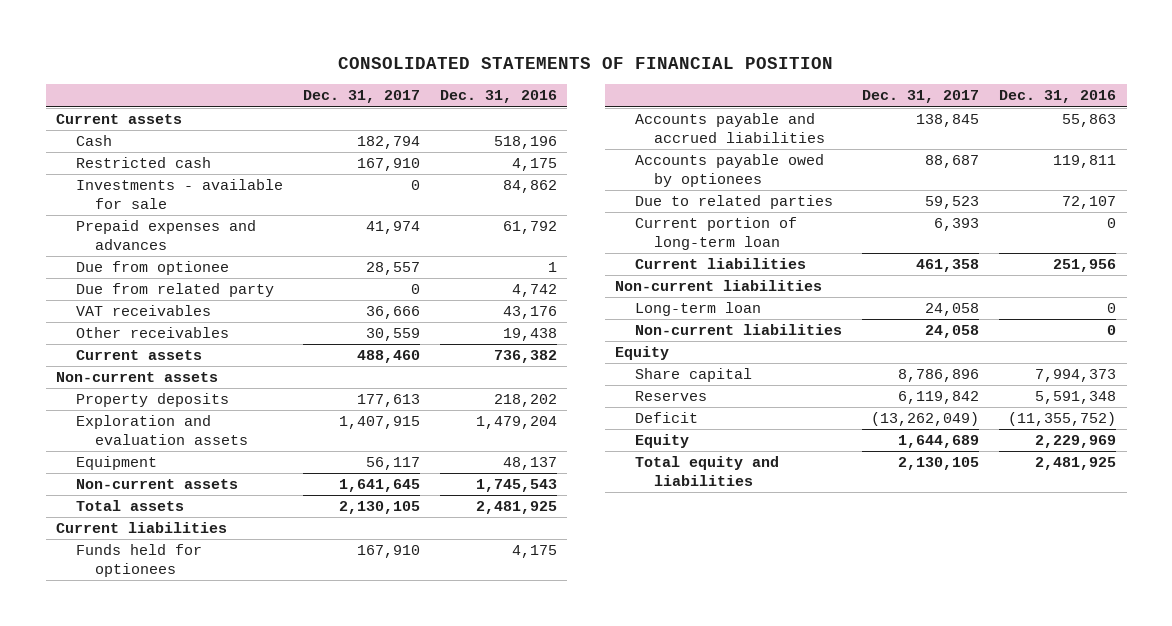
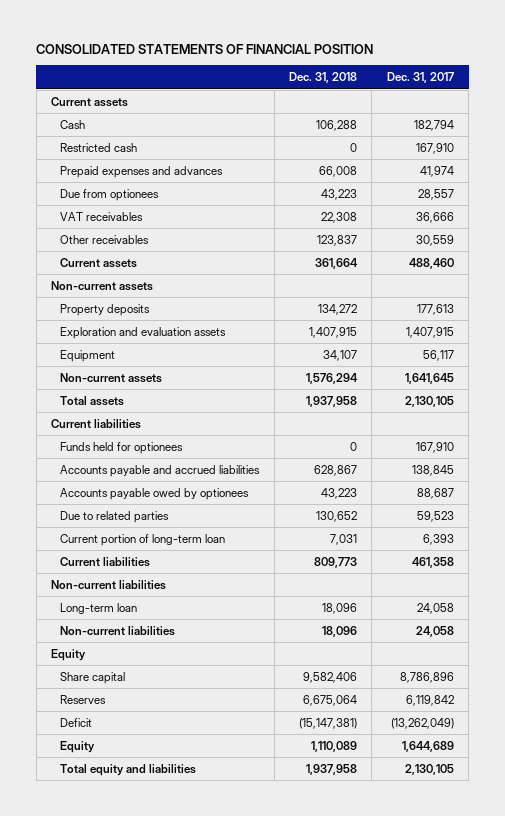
- | Dec. 31, 2017 | Dec. 31, 2016
+ | Dec. 31, 2018 | Dec. 31, 2017
- Investments - available for sale | 0 | 84,862
- Due from optionee | 28,557 | 1
- Due from related party | 0 | 4,742
+ Due from optionees | 43,223 | 28,557

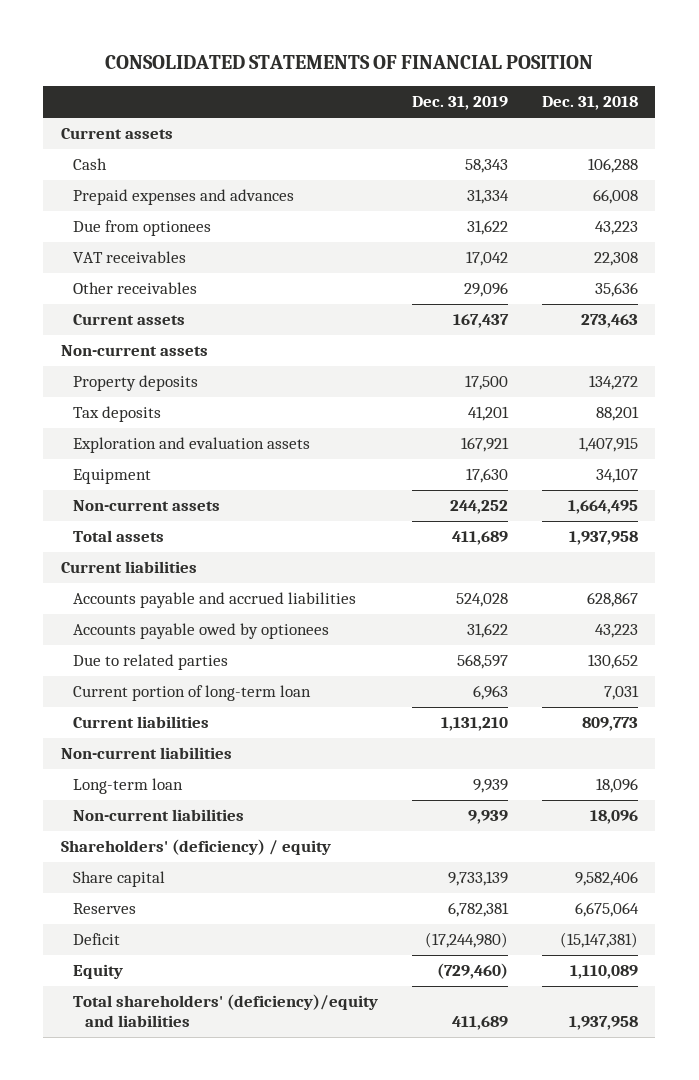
- | Dec. 31, 2018 | Dec. 31, 2017
+ | Dec. 31, 2019 | Dec. 31, 2018
- Restricted cash | 0 | 167,910
- Other receivables | 123,837 | 30,559
- Current assets | 361,664 | 488,460
+ Other receivables | 29,096 | 35,636
+ Current assets | 167,437 | 273,463
+ Tax deposits | 41,201 | 88,201
- Non-current assets | 1,576,294 | 1,641,645
+ Non-current assets | 244,252 | 1,664,495
- Funds held for optionees | 0 | 167,910
- Equity
+ Shareholders' (deficiency) / equity
- Total equity and liabilities | 1,937,958 | 2,130,105
+ Total shareholders' (deficiency)/equity and liabilities | 411,689 | 1,937,958

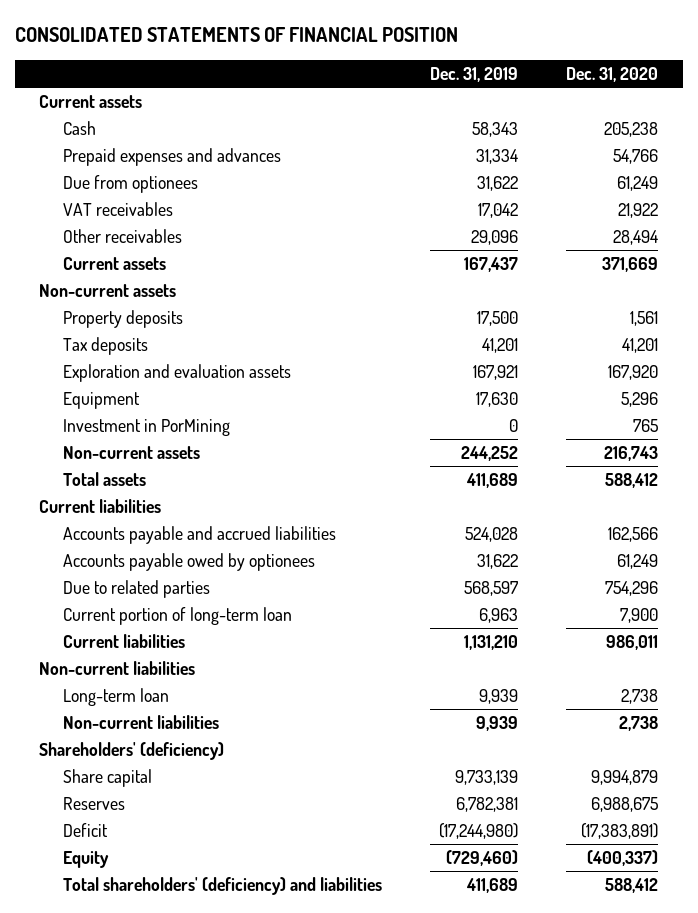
- | Dec. 31, 2019 | Dec. 31, 2018
+ | Dec. 31, 2019 | Dec. 31, 2020
+ Investment in PorMining | 0 | 765
- Shareholders' (deficiency) / equity
+ Shareholders' (deficiency)
- Total shareholders' (deficiency)/equity and liabilities | 411,689 | 1,937,958
+ Total shareholders' (deficiency) and liabilities | 411,689 | 588,412

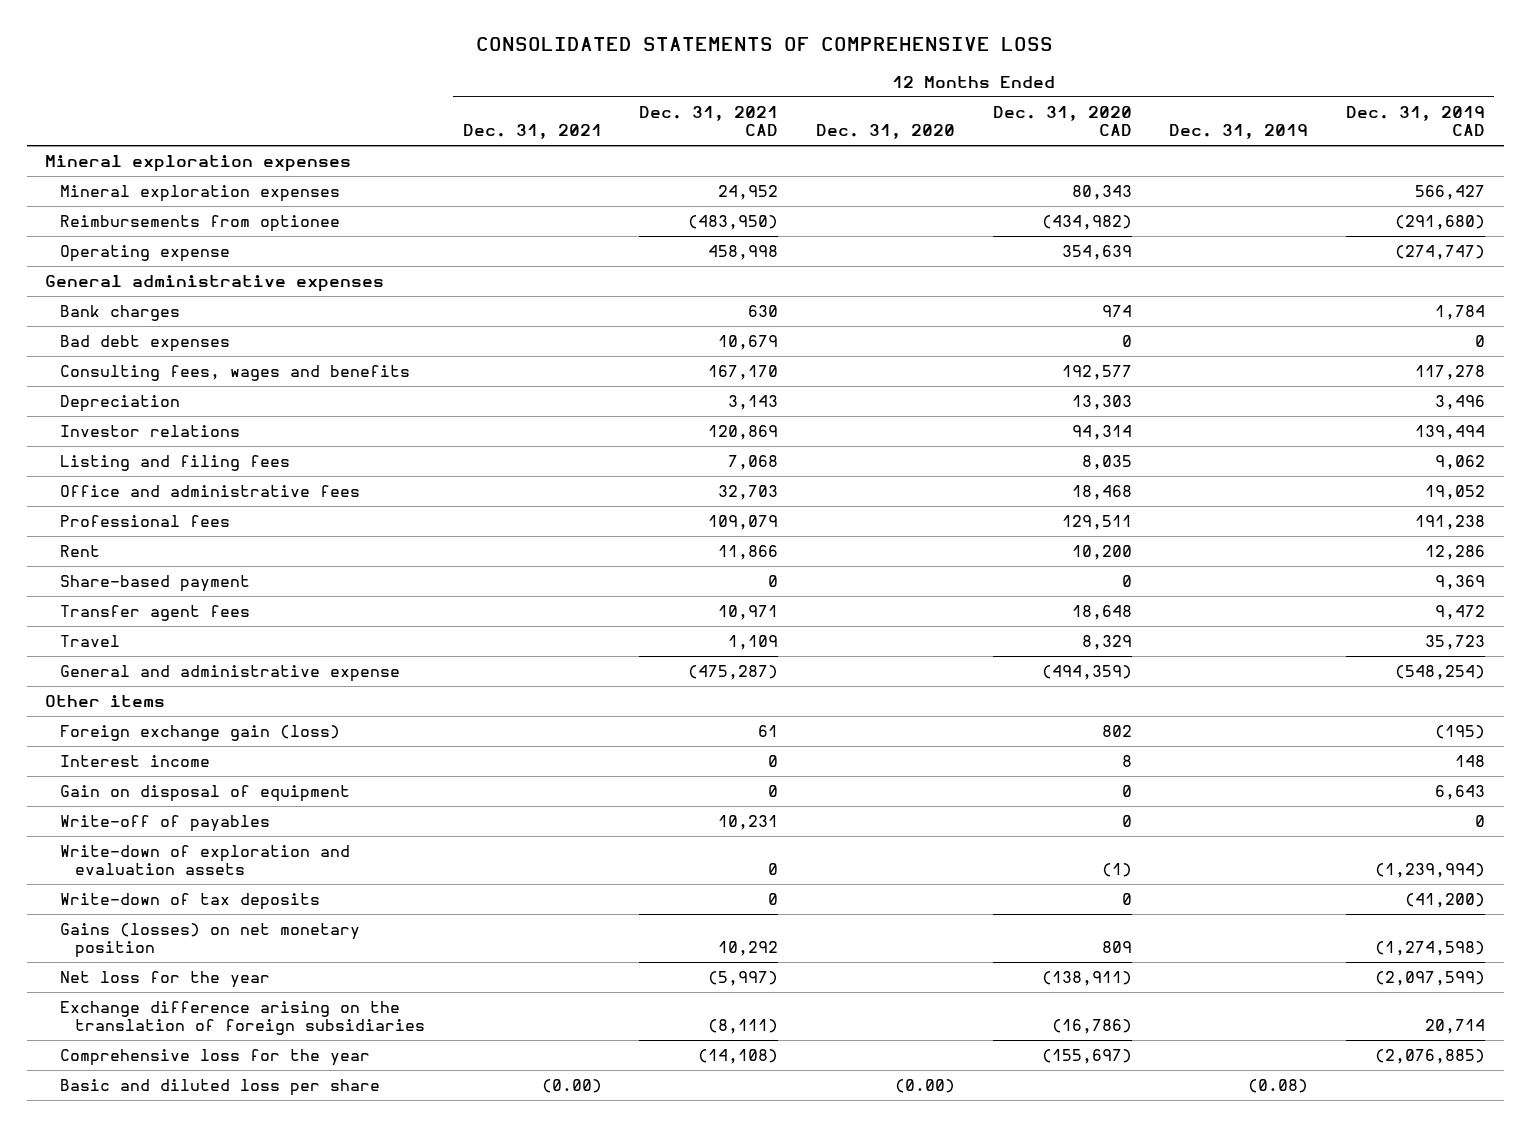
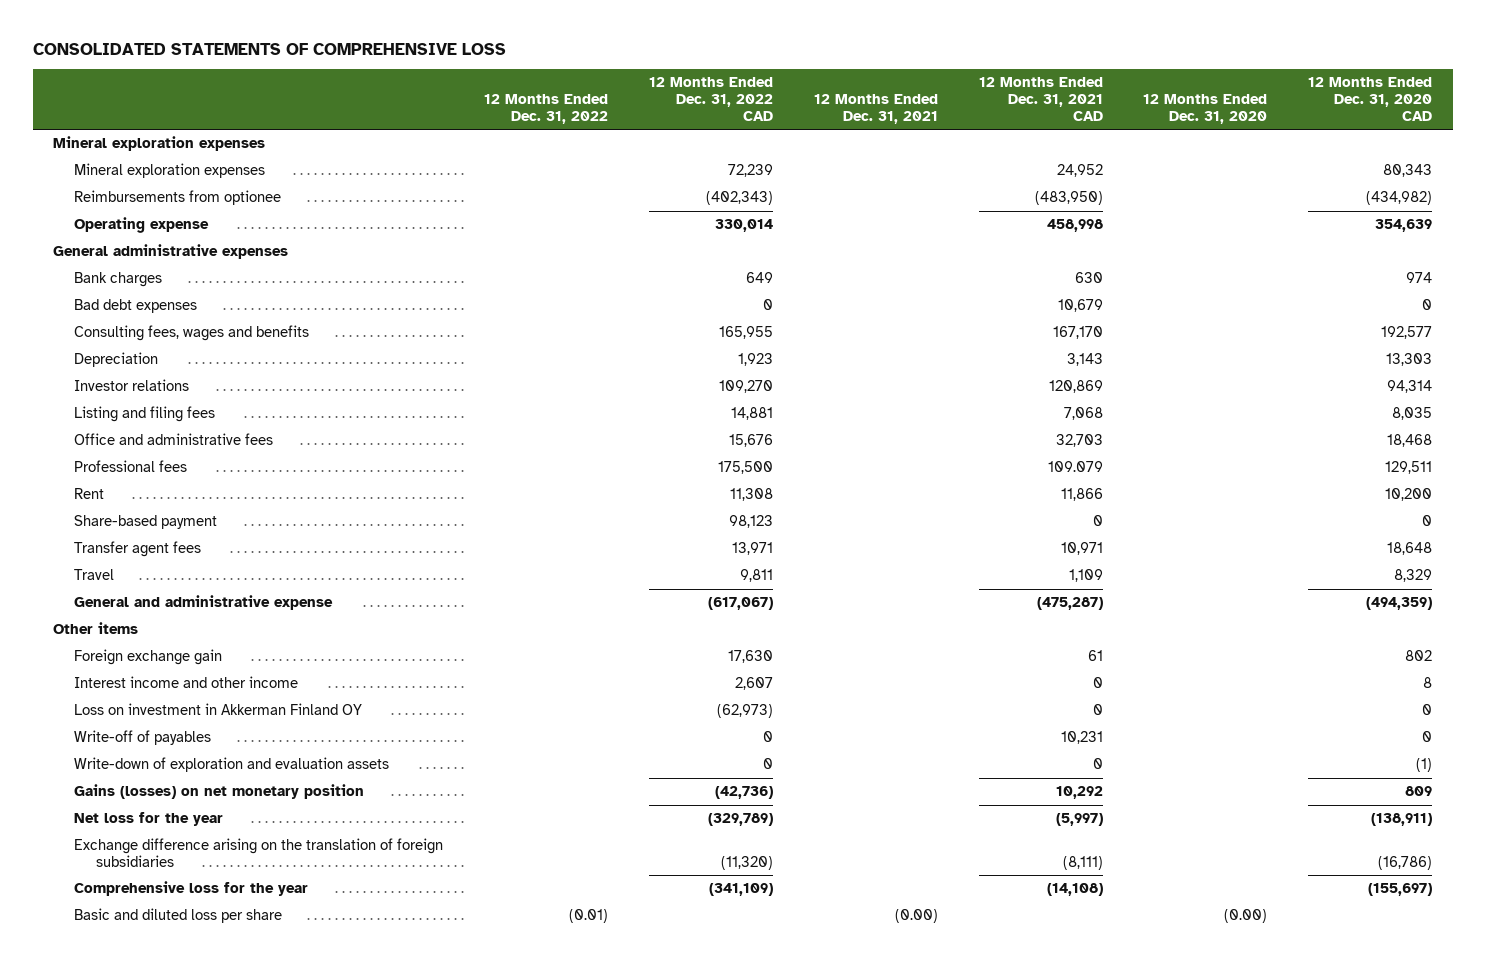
- | 12 Months Ended Dec. 31, 2021 | 12 Months Ended Dec. 31, 2021 CAD | 12 Months Ended Dec. 31, 2020 | 12 Months Ended Dec. 31, 2020 CAD | 12 Months Ended Dec. 31, 2019 | 12 Months Ended Dec. 31, 2019 CAD
+ | 12 Months Ended Dec. 31, 2022 | 12 Months Ended Dec. 31, 2022 CAD | 12 Months Ended Dec. 31, 2021 | 12 Months Ended Dec. 31, 2021 CAD | 12 Months Ended Dec. 31, 2020 | 12 Months Ended Dec. 31, 2020 CAD
- Professional fees | | 109,079 | | 129,511 | | 191,238
+ Professional fees | | 175,500 | | 109.079 | | 129,511
- Foreign exchange gain (loss) | | 61 | | 802 | | (195)
- Interest income | | 0 | | 8 | | 148
- Gain on disposal of equipment | | 0 | | 0 | | 6,643
+ Foreign exchange gain | | 17,630 | | 61 | | 802
+ Interest income and other income | | 2,607 | | 0 | | 8
+ Loss on investment in Akkerman Finland OY | | (62,973) | | 0 | | 0
- Write-down of tax deposits | | 0 | | 0 | | (41,200)

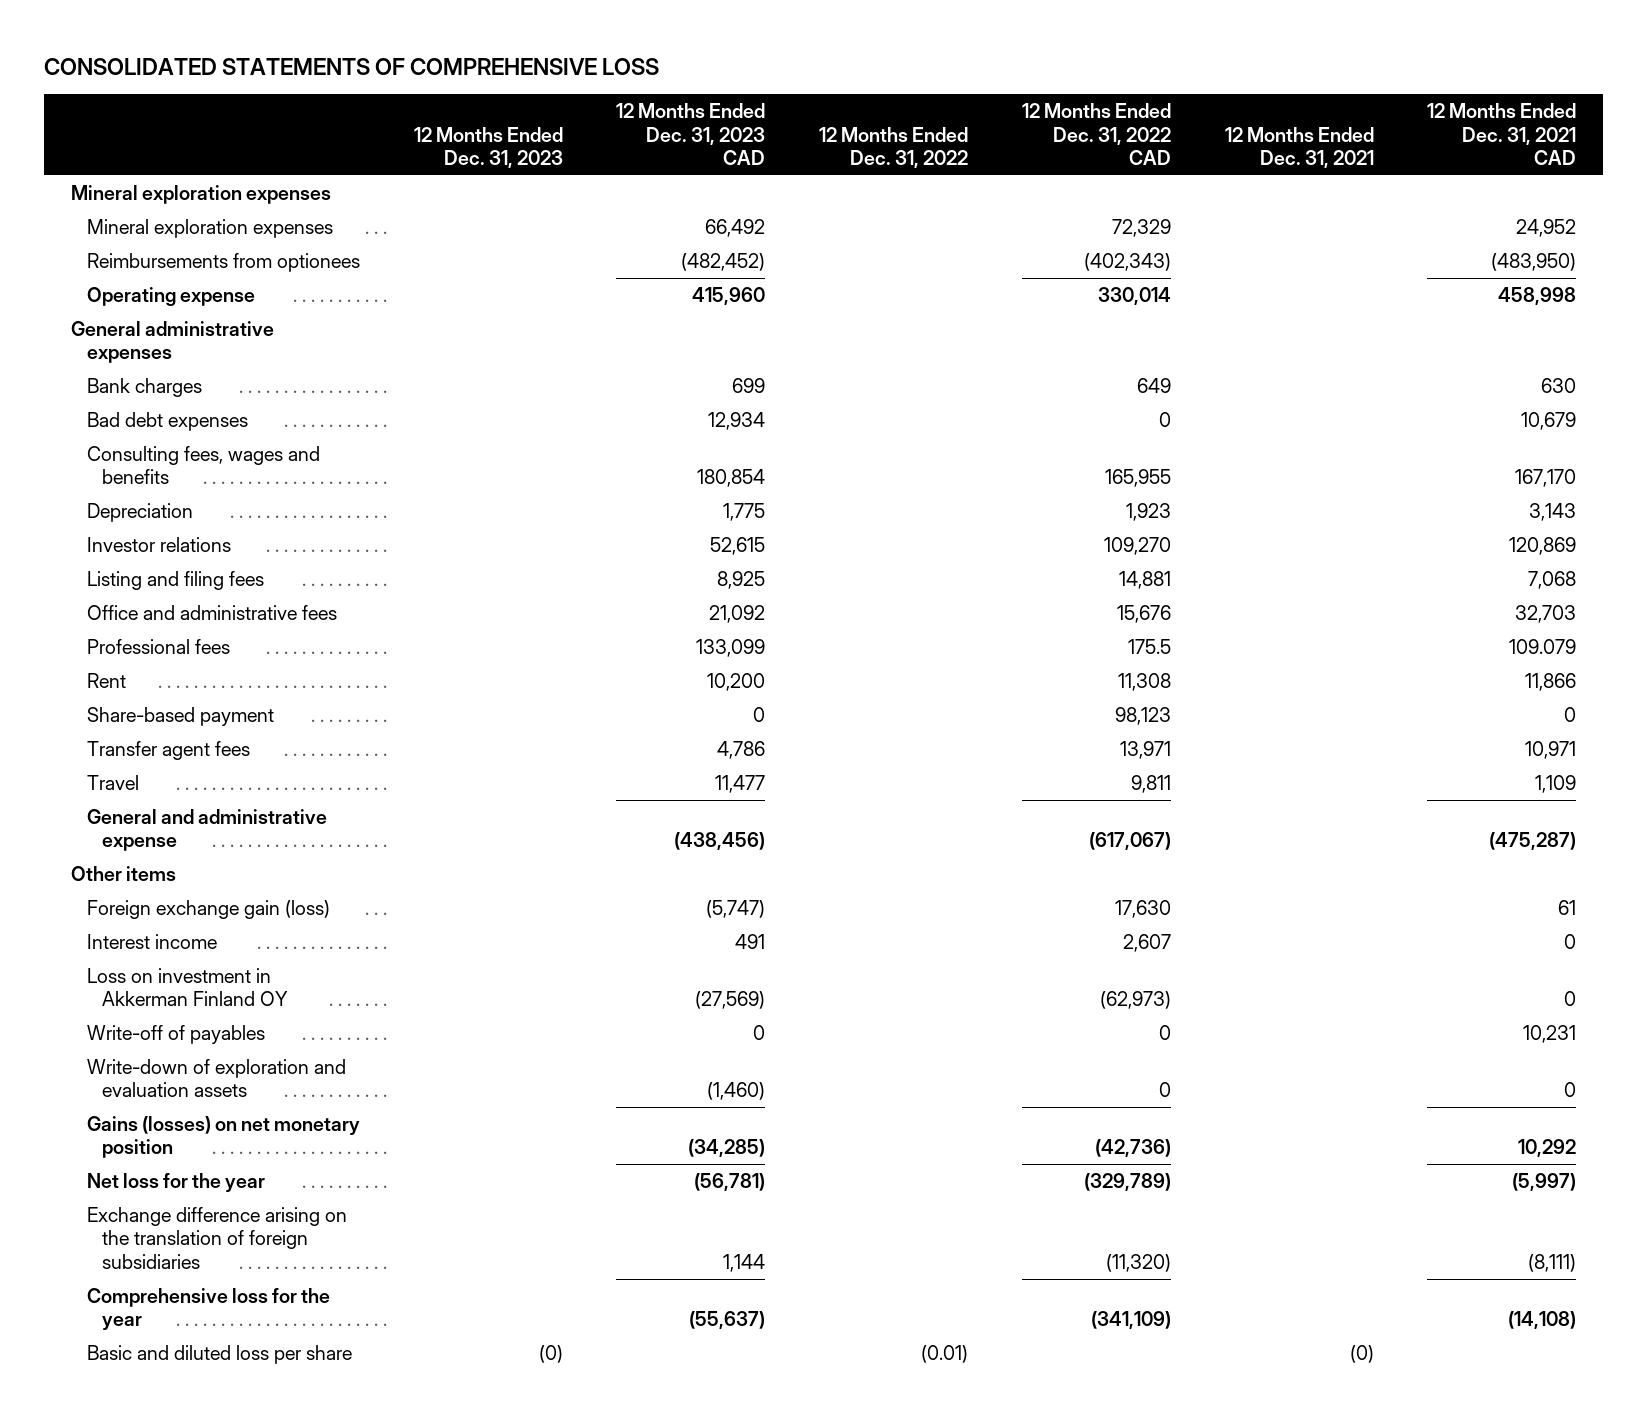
- | 12 Months Ended Dec. 31, 2022 | 12 Months Ended Dec. 31, 2022 CAD | 12 Months Ended Dec. 31, 2021 | 12 Months Ended Dec. 31, 2021 CAD | 12 Months Ended Dec. 31, 2020 | 12 Months Ended Dec. 31, 2020 CAD
+ | 12 Months Ended Dec. 31, 2023 | 12 Months Ended Dec. 31, 2023 CAD | 12 Months Ended Dec. 31, 2022 | 12 Months Ended Dec. 31, 2022 CAD | 12 Months Ended Dec. 31, 2021 | 12 Months Ended Dec. 31, 2021 CAD
- Mineral exploration expenses | | 72,239 | | 24,952 | | 80,343
- Reimbursements from optionee | | (402,343) | | (483,950) | | (434,982)
+ Mineral exploration expenses | | 66,492 | | 72,329 | | 24,952
+ Reimbursements from optionees | | (482,452) | | (402,343) | | (483,950)
- Professional fees | | 175,500 | | 109.079 | | 129,511
+ Professional fees | | 133,099 | | 175.5 | | 109.079
- Foreign exchange gain | | 17,630 | | 61 | | 802
- Interest income and other income | | 2,607 | | 0 | | 8
+ Foreign exchange gain (loss) | | (5,747) | | 17,630 | | 61
+ Interest income | | 491 | | 2,607 | | 0
- Basic and diluted loss per share | (0.01) | | (0.00) | | (0.00) |
+ Basic and diluted loss per share | (0) | | (0.01) | | (0) |

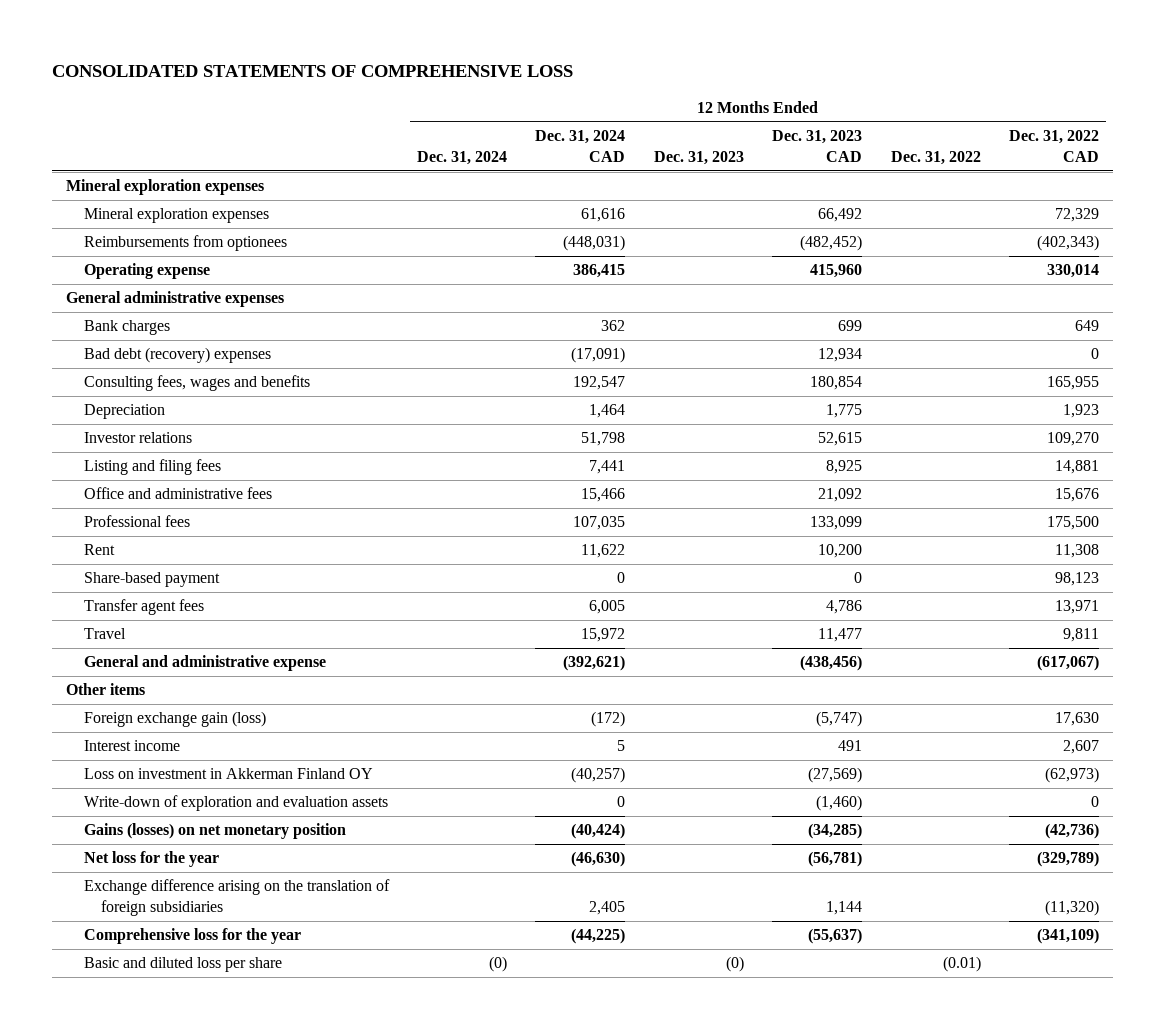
- | 12 Months Ended Dec. 31, 2023 | 12 Months Ended Dec. 31, 2023 CAD | 12 Months Ended Dec. 31, 2022 | 12 Months Ended Dec. 31, 2022 CAD | 12 Months Ended Dec. 31, 2021 | 12 Months Ended Dec. 31, 2021 CAD
+ | 12 Months Ended Dec. 31, 2024 | 12 Months Ended Dec. 31, 2024 CAD | 12 Months Ended Dec. 31, 2023 | 12 Months Ended Dec. 31, 2023 CAD | 12 Months Ended Dec. 31, 2022 | 12 Months Ended Dec. 31, 2022 CAD
- Bad debt expenses | | 12,934 | | 0 | | 10,679
+ Bad debt (recovery) expenses | | (17,091) | | 12,934 | | 0
- Professional fees | | 133,099 | | 175.5 | | 109.079
+ Professional fees | | 107,035 | | 133,099 | | 175,500
- Write-off of payables | | 0 | | 0 | | 10,231

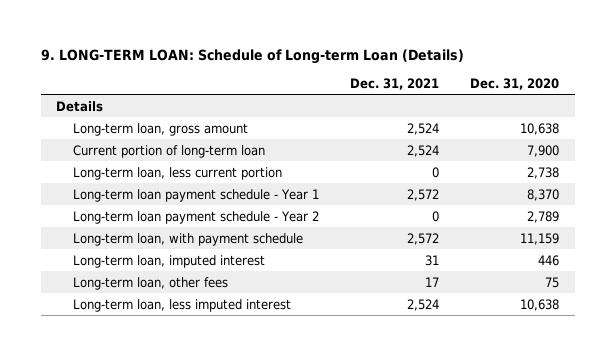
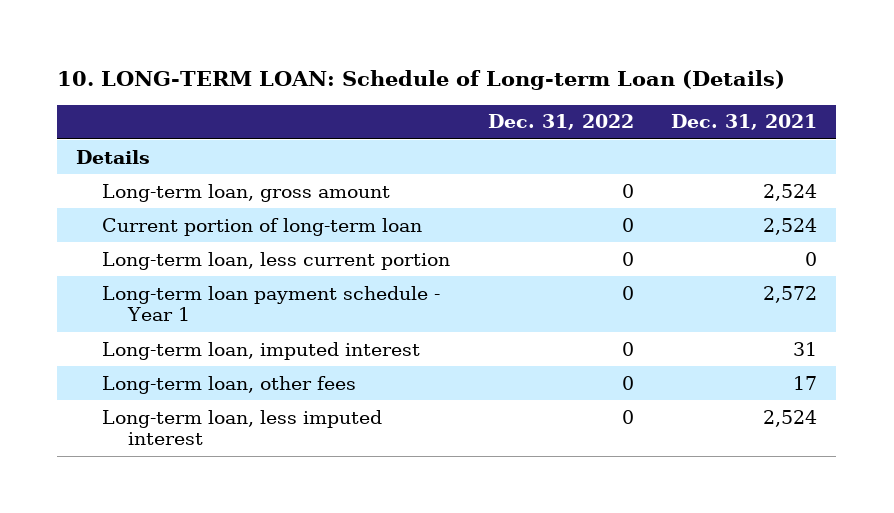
- 9. LONG-TERM LOAN: Schedule of Long-term Loan (Details)
+ 10. LONG-TERM LOAN: Schedule of Long-term Loan (Details)
- | Dec. 31, 2021 | Dec. 31, 2020
+ | Dec. 31, 2022 | Dec. 31, 2021
- Long-term loan payment schedule - Year 2 | 0 | 2,789
- Long-term loan, with payment schedule | 2,572 | 11,159

